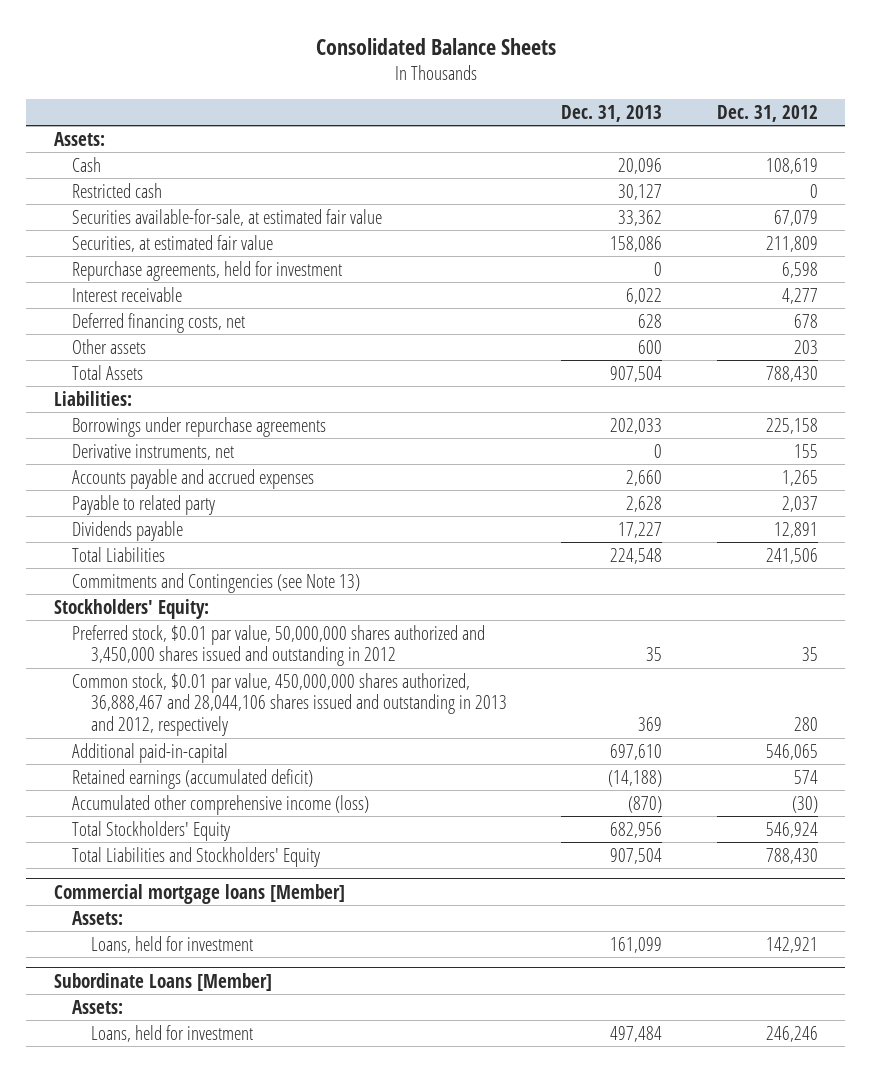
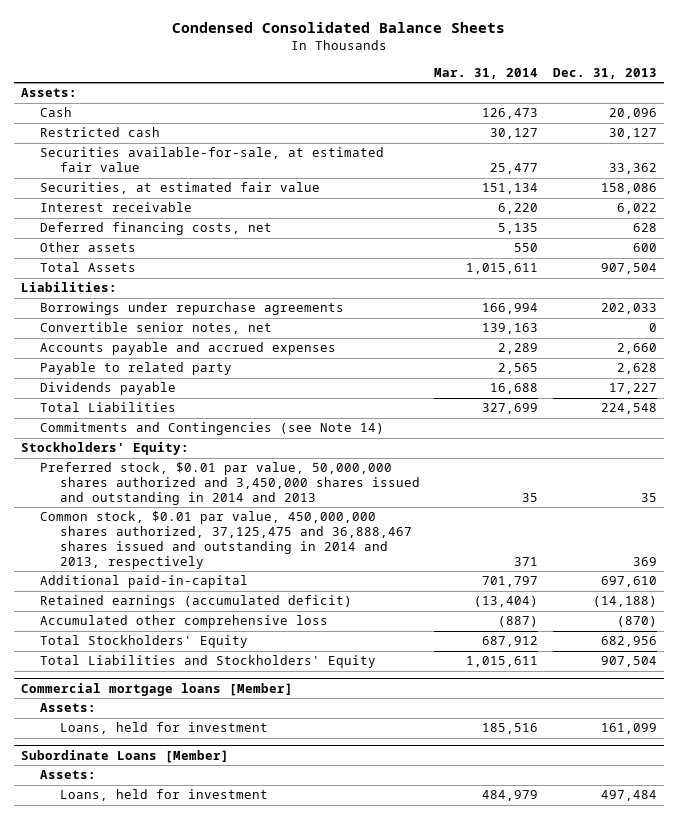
- Consolidated Balance Sheets
+ Condensed Consolidated Balance Sheets
- | Dec. 31, 2013 | Dec. 31, 2012
+ | Mar. 31, 2014 | Dec. 31, 2013
- Repurchase agreements, held for investment | 0 | 6,598
- Derivative instruments, net | 0 | 155
+ Convertible senior notes, net | 139,163 | 0
- Commitments and Contingencies (see Note 13)
+ Commitments and Contingencies (see Note 14)
- Preferred stock, $0.01 par value, 50,000,000 shares authorized and 3,450,000 shares issued and outstanding in 2012 | 35 | 35
- Common stock, $0.01 par value, 450,000,000 shares authorized, 36,888,467 and 28,044,106 shares issued and outstanding in 2013 and 2012, respectively | 369 | 280
+ Preferred stock, $0.01 par value, 50,000,000 shares authorized and 3,450,000 shares issued and outstanding in 2014 and 2013 | 35 | 35
+ Common stock, $0.01 par value, 450,000,000 shares authorized, 37,125,475 and 36,888,467 shares issued and outstanding in 2014 and 2013, respectively | 371 | 369
- Accumulated other comprehensive income (loss) | (870) | (30)
+ Accumulated other comprehensive loss | (887) | (870)

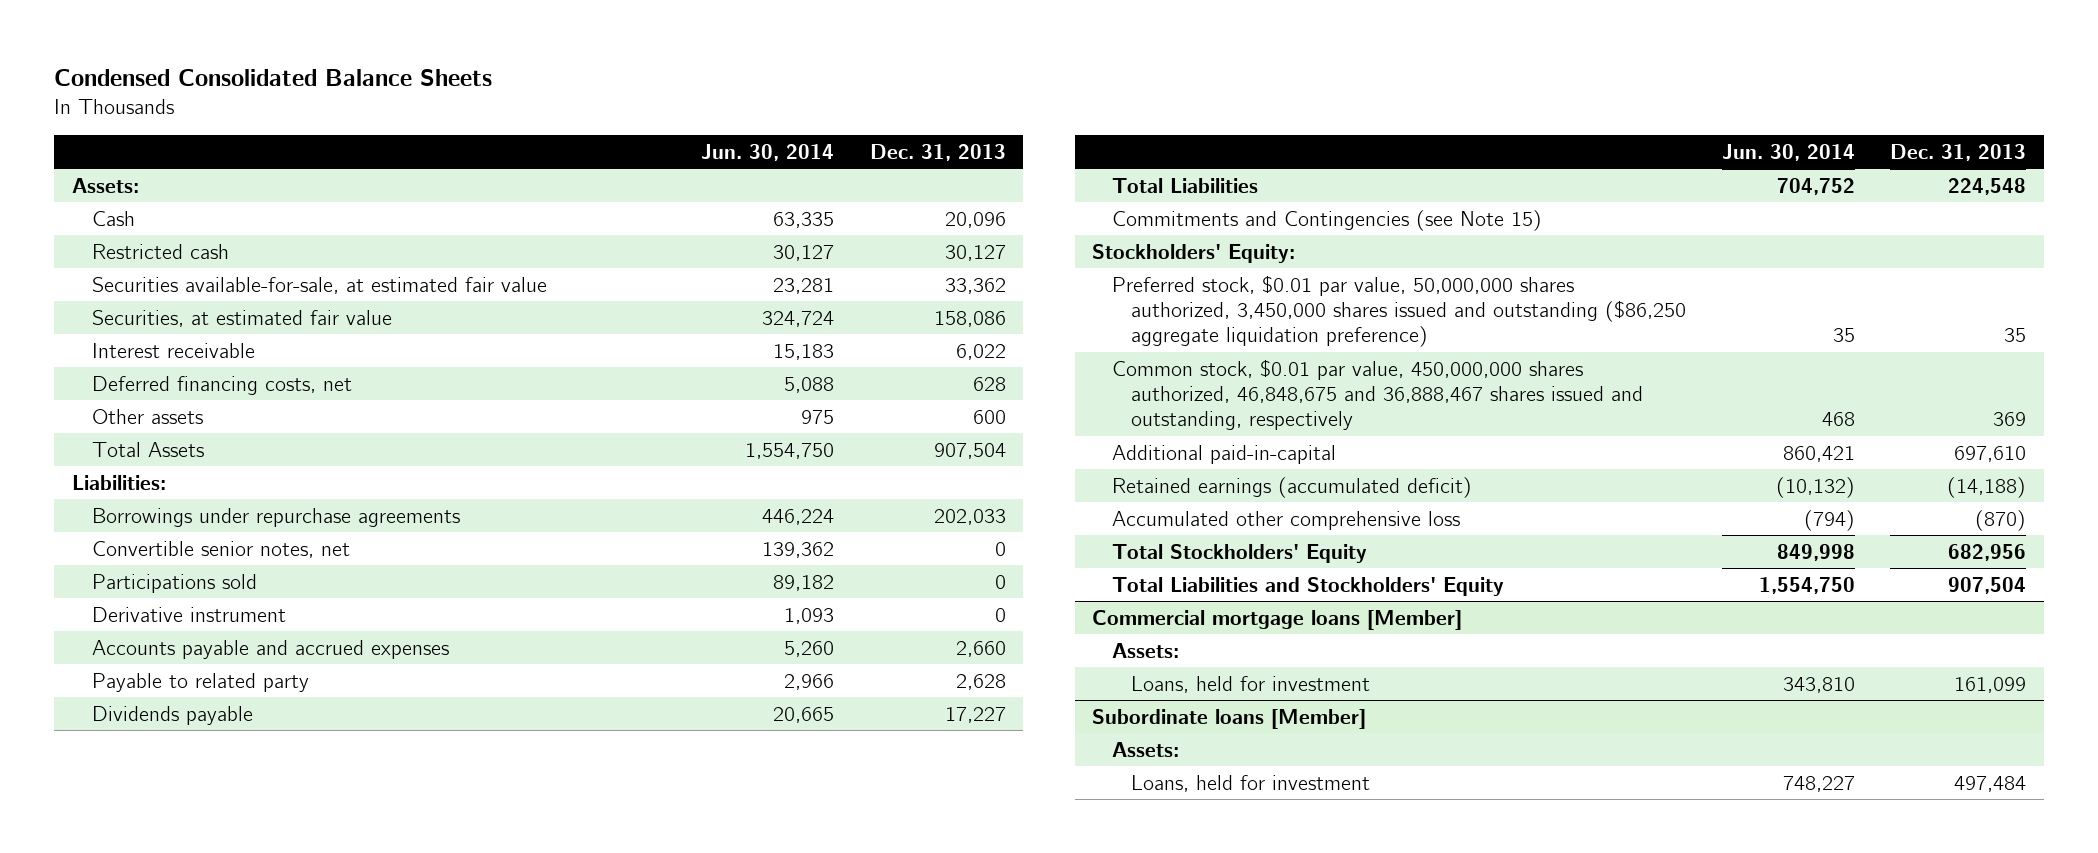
- | Mar. 31, 2014 | Dec. 31, 2013
+ | Jun. 30, 2014 | Dec. 31, 2013
+ Participations sold | 89,182 | 0
+ Derivative instrument | 1,093 | 0
- Commitments and Contingencies (see Note 14)
+ Commitments and Contingencies (see Note 15)
- Preferred stock, $0.01 par value, 50,000,000 shares authorized and 3,450,000 shares issued and outstanding in 2014 and 2013 | 35 | 35
- Common stock, $0.01 par value, 450,000,000 shares authorized, 37,125,475 and 36,888,467 shares issued and outstanding in 2014 and 2013, respectively | 371 | 369
+ Preferred stock, $0.01 par value, 50,000,000 shares authorized, 3,450,000 shares issued and outstanding ($86,250 aggregate liquidation preference) | 35 | 35
+ Common stock, $0.01 par value, 450,000,000 shares authorized, 46,848,675 and 36,888,467 shares issued and outstanding, respectively | 468 | 369
- Subordinate Loans [Member]
+ Subordinate loans [Member]

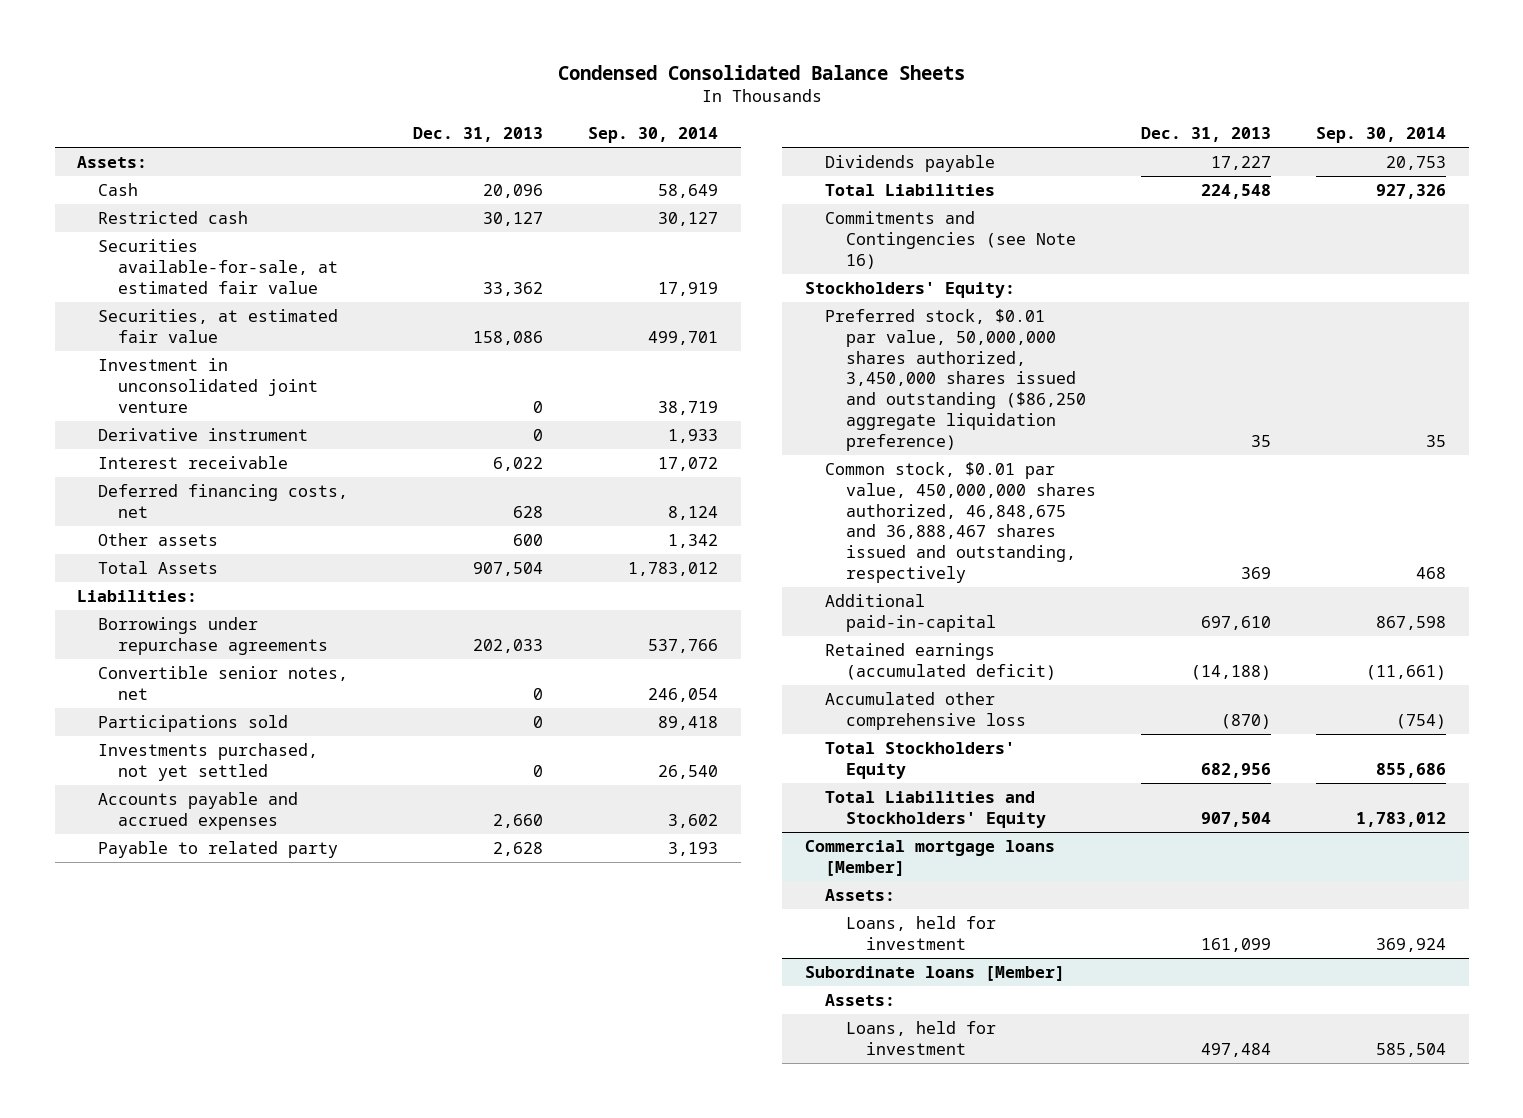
- | Jun. 30, 2014 | Dec. 31, 2013
+ | Dec. 31, 2013 | Sep. 30, 2014
+ Investment in unconsolidated joint venture | 0 | 38,719
moved up: Derivative instrument | 0 | 1,933
+ Investments purchased, not yet settled | 0 | 26,540
- Commitments and Contingencies (see Note 15)
+ Commitments and Contingencies (see Note 16)

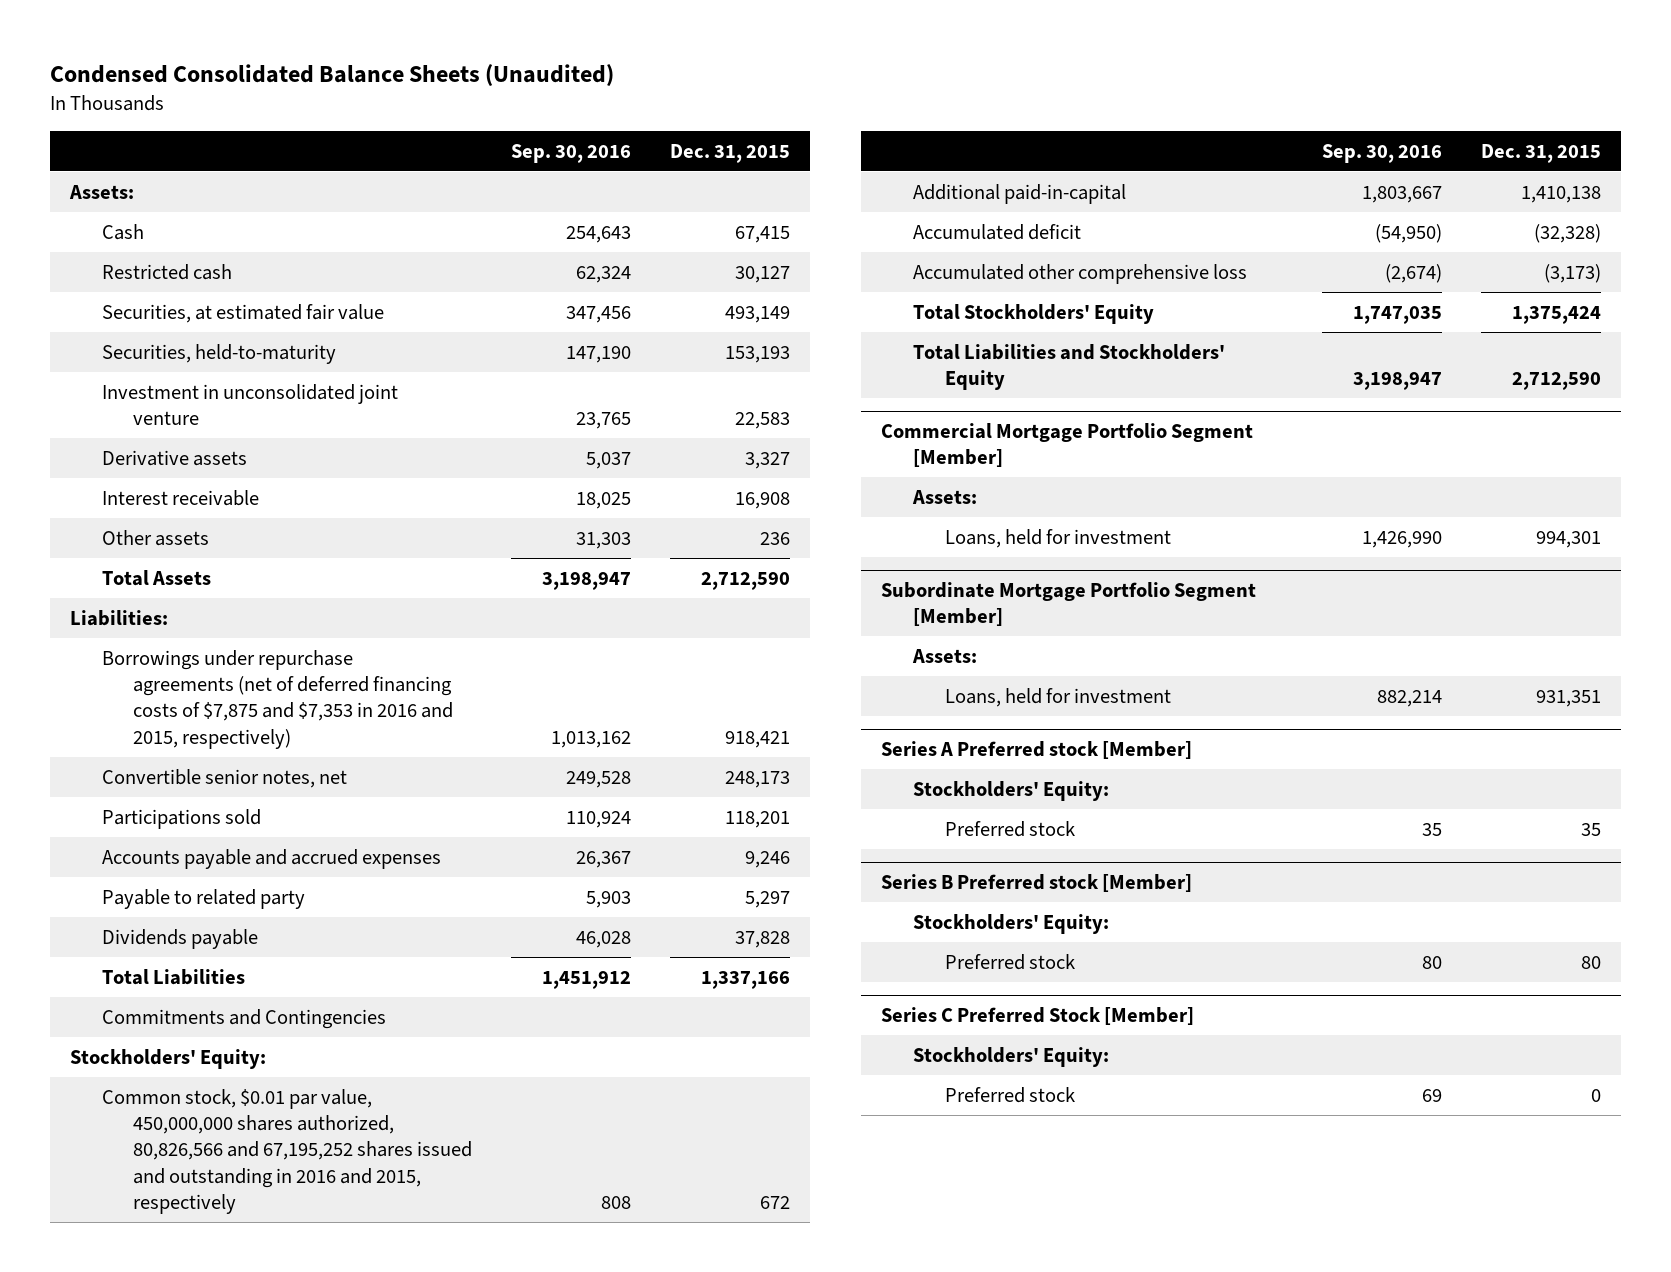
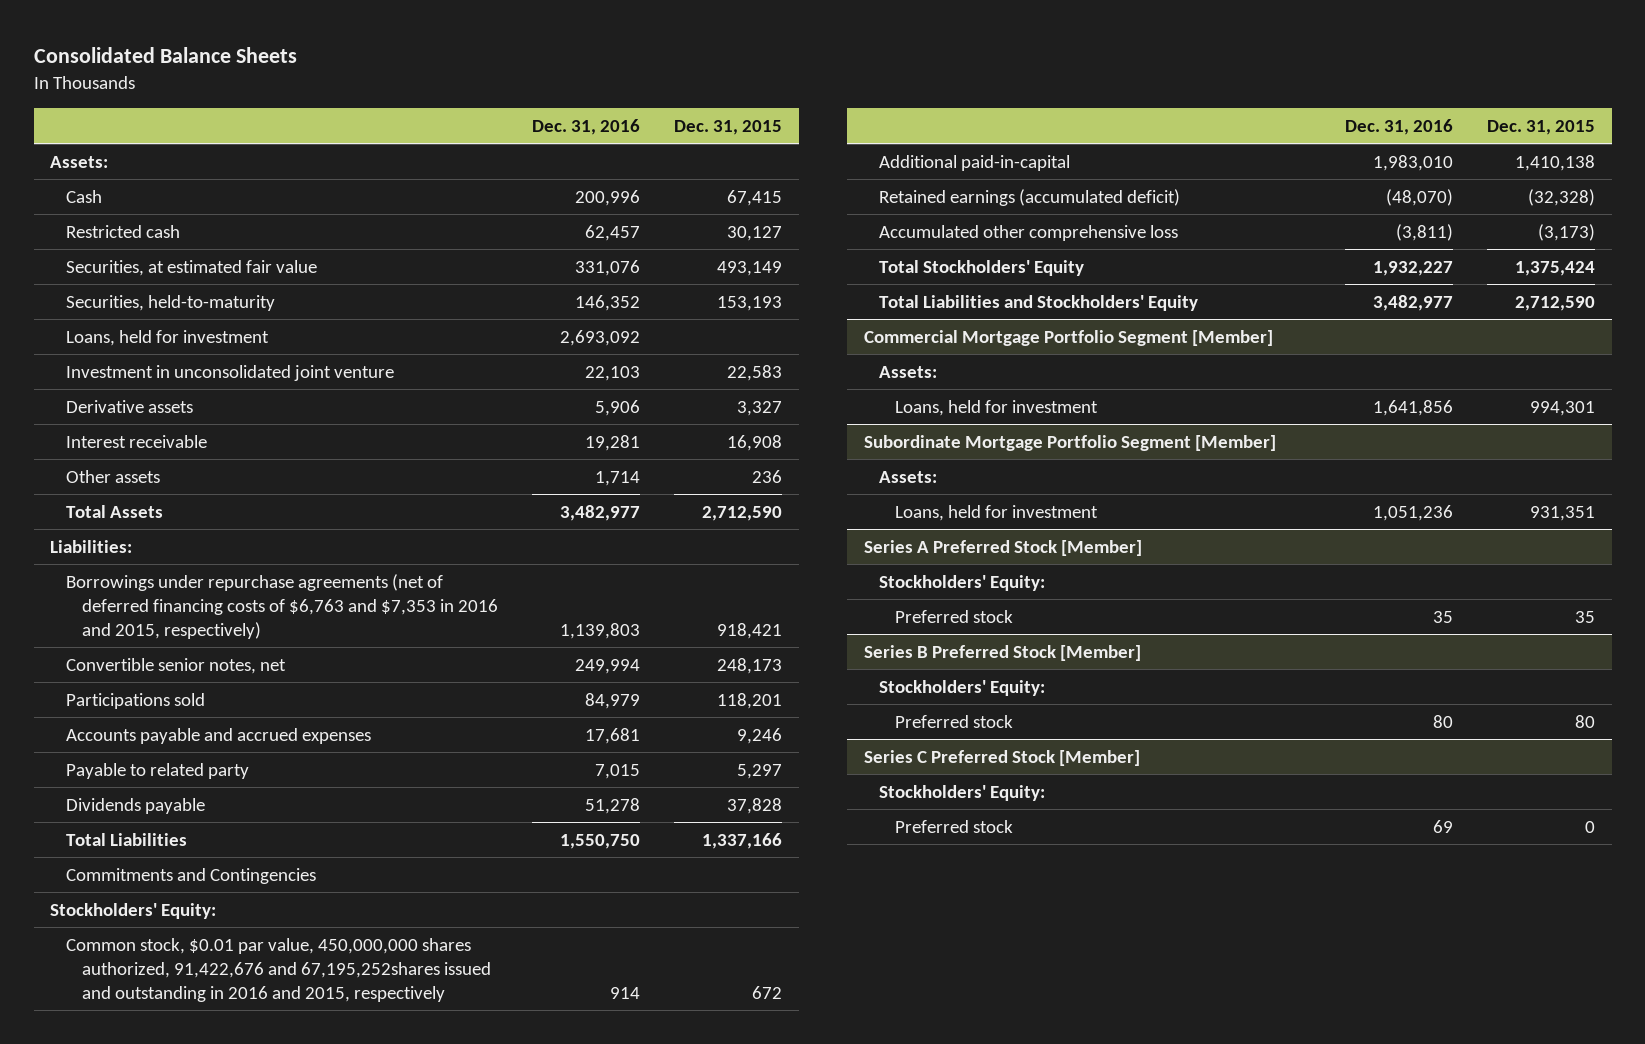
- Condensed Consolidated Balance Sheets (Unaudited)
+ Consolidated Balance Sheets
- | Sep. 30, 2016 | Dec. 31, 2015
+ | Dec. 31, 2016 | Dec. 31, 2015
+ Loans, held for investment | 2,693,092 |
- Borrowings under repurchase agreements (net of deferred financing costs of $7,875 and $7,353 in 2016 and 2015, respectively) | 1,013,162 | 918,421
+ Borrowings under repurchase agreements (net of deferred financing costs of $6,763 and $7,353 in 2016 and 2015, respectively) | 1,139,803 | 918,421
- Common stock, $0.01 par value, 450,000,000 shares authorized, 80,826,566 and 67,195,252 shares issued and outstanding in 2016 and 2015, respectively | 808 | 672
+ Common stock, $0.01 par value, 450,000,000 shares authorized, 91,422,676 and 67,195,252shares issued and outstanding in 2016 and 2015, respectively | 914 | 672
- Accumulated deficit | (54,950) | (32,328)
+ Retained earnings (accumulated deficit) | (48,070) | (32,328)
- Series A Preferred stock [Member]
+ Series A Preferred Stock [Member]
- Series B Preferred stock [Member]
+ Series B Preferred Stock [Member]

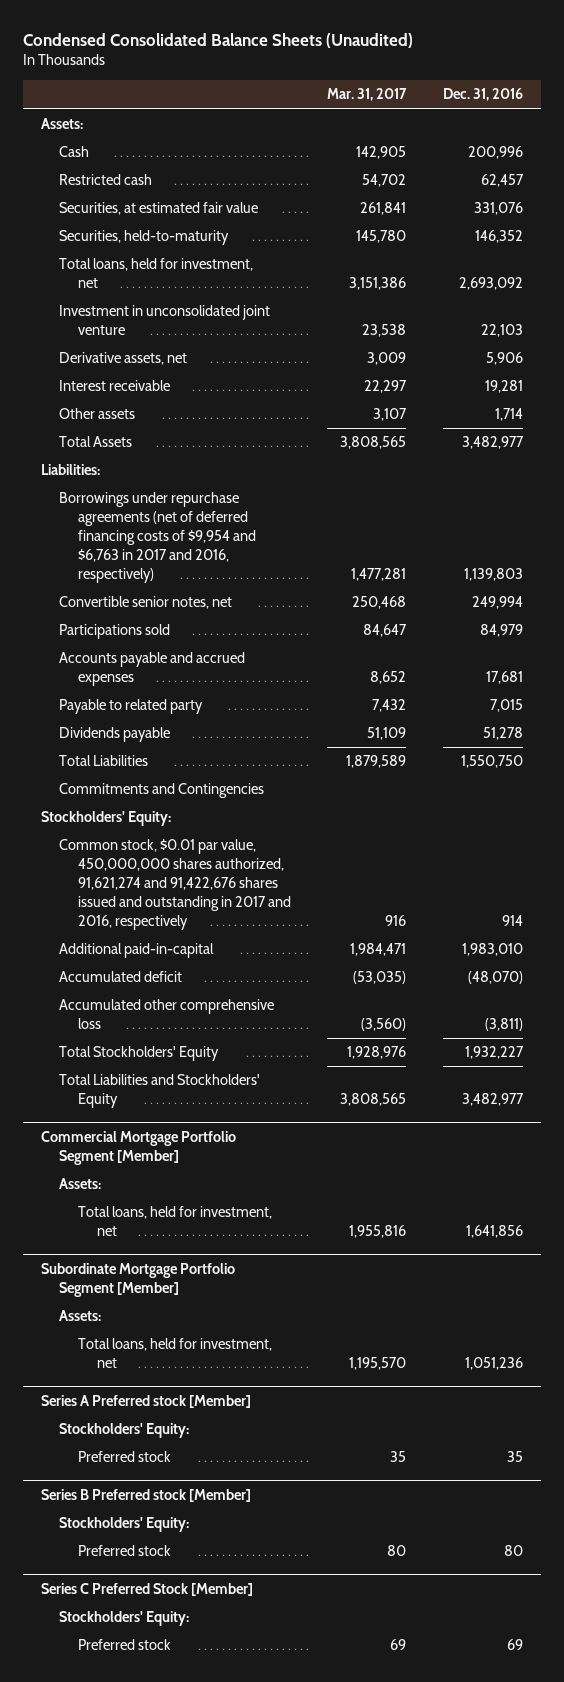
- Consolidated Balance Sheets
+ Condensed Consolidated Balance Sheets (Unaudited)
- | Dec. 31, 2016 | Dec. 31, 2015
+ | Mar. 31, 2017 | Dec. 31, 2016
- Loans, held for investment | 2,693,092 |
+ Total loans, held for investment, net | 3,151,386 | 2,693,092
- Derivative assets | 5,906 | 3,327
+ Derivative assets, net | 3,009 | 5,906
- Borrowings under repurchase agreements (net of deferred financing costs of $6,763 and $7,353 in 2016 and 2015, respectively) | 1,139,803 | 918,421
+ Borrowings under repurchase agreements (net of deferred financing costs of $9,954 and $6,763 in 2017 and 2016, respectively) | 1,477,281 | 1,139,803
- Common stock, $0.01 par value, 450,000,000 shares authorized, 91,422,676 and 67,195,252shares issued and outstanding in 2016 and 2015, respectively | 914 | 672
+ Common stock, $0.01 par value, 450,000,000 shares authorized, 91,621,274 and 91,422,676 shares issued and outstanding in 2017 and 2016, respectively | 916 | 914
- Retained earnings (accumulated deficit) | (48,070) | (32,328)
+ Accumulated deficit | (53,035) | (48,070)
@ Commercial Mortgage Portfolio Segment [Member]
- Loans, held for investment | 1,641,856 | 994,301
+ Total loans, held for investment, net | 1,955,816 | 1,641,856
@ Subordinate Mortgage Portfolio Segment [Member]
- Loans, held for investment | 1,051,236 | 931,351
- Series A Preferred Stock [Member]
@ Subordinate Mortgage Portfolio Segment [Member]
+ Total loans, held for investment, net | 1,195,570 | 1,051,236
+ Series A Preferred stock [Member]
- Series B Preferred Stock [Member]
+ Series B Preferred stock [Member]

